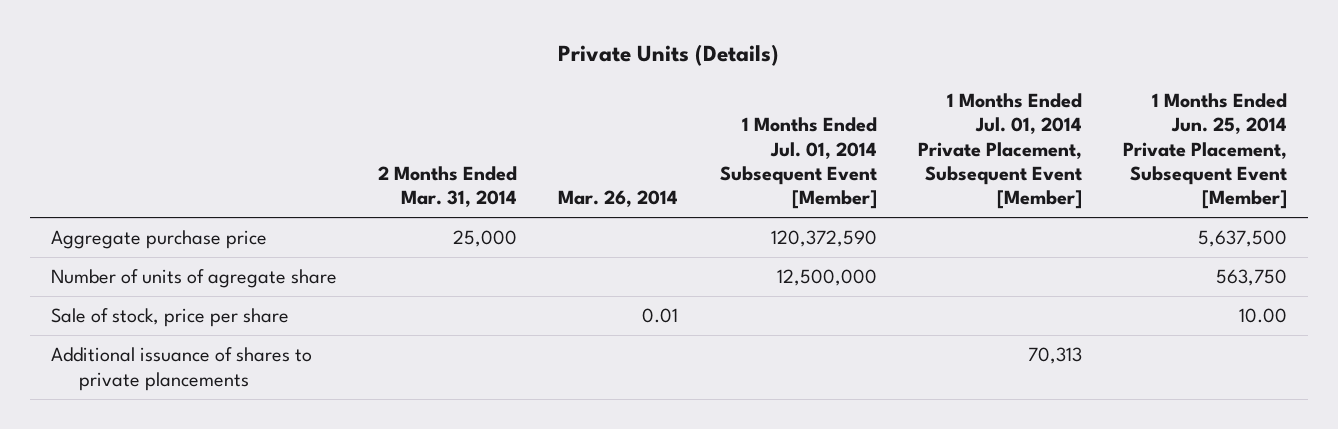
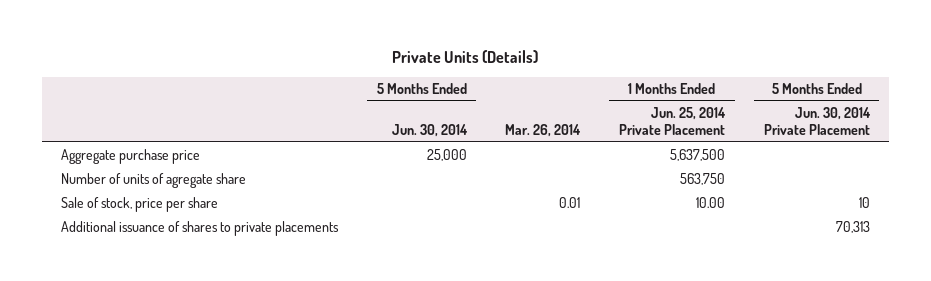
- | 2 Months Ended Mar. 31, 2014 | Mar. 26, 2014 | 1 Months Ended Jul. 01, 2014 Subsequent Event [Member] | 1 Months Ended Jul. 01, 2014 Private Placement, Subsequent Event [Member] | 1 Months Ended Jun. 25, 2014 Private Placement, Subsequent Event [Member]
+ | 5 Months Ended Jun. 30, 2014 | Mar. 26, 2014 | 1 Months Ended Jun. 25, 2014 Private Placement | 5 Months Ended Jun. 30, 2014 Private Placement
- Additional issuance of shares to private plancements | | | | 70,313 |
+ Additional issuance of shares to private placements | | | | 70,313

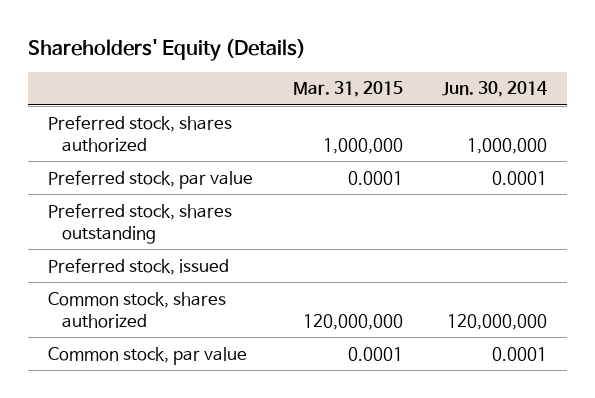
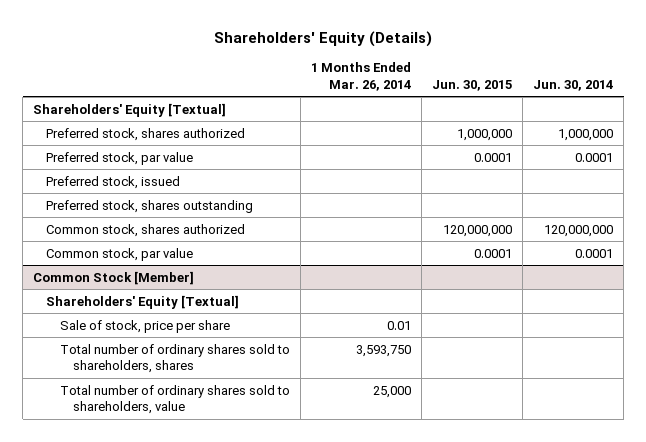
- | Mar. 31, 2015 | Jun. 30, 2014
+ | 1 Months Ended Mar. 26, 2014 | Jun. 30, 2015 | Jun. 30, 2014
+ Shareholders' Equity [Textual]
moved down: Preferred stock, shares outstanding
+ Common Stock [Member]
+ Shareholders' Equity [Textual]
+ Sale of stock, price per share | 0.01 | |
+ Total number of ordinary shares sold to shareholders, shares | 3,593,750 | |
+ Total number of ordinary shares sold to shareholders, value | 25,000 | |

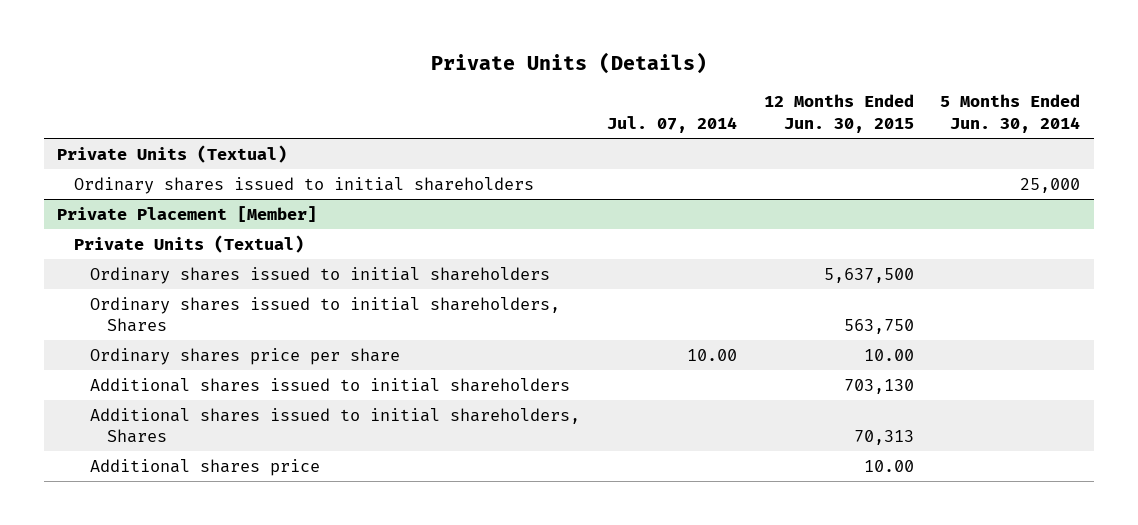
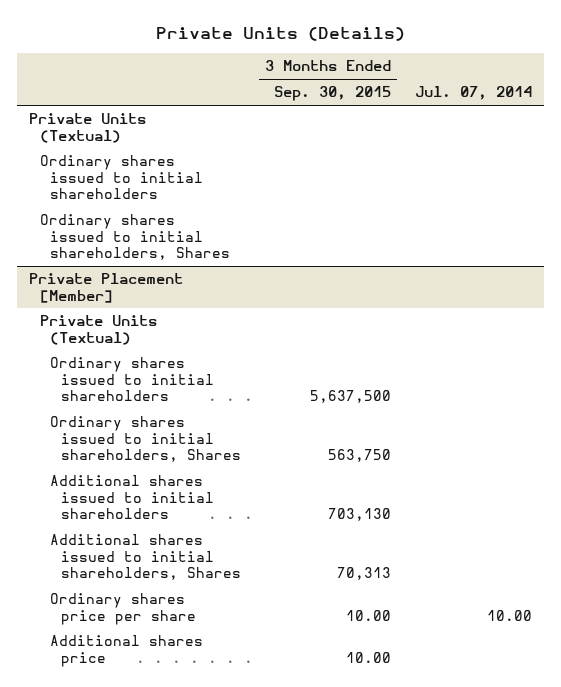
- | Jul. 07, 2014 | 12 Months Ended Jun. 30, 2015 | 5 Months Ended Jun. 30, 2014
+ | 3 Months Ended Sep. 30, 2015 | Jul. 07, 2014
+ Ordinary shares issued to initial shareholders, Shares
@ Private Placement [Member]
moved down: Ordinary shares price per share | 10.00 | 10.00

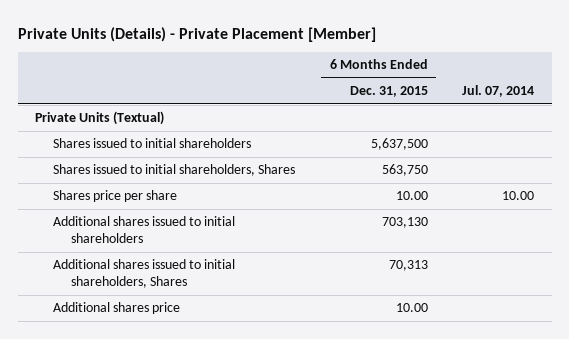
- Private Units (Details)
+ Private Units (Details) - Private Placement [Member]
- | 3 Months Ended Sep. 30, 2015 | Jul. 07, 2014
+ | 6 Months Ended Dec. 31, 2015 | Jul. 07, 2014
- Ordinary shares issued to initial shareholders
- Ordinary shares issued to initial shareholders, Shares
- Private Placement [Member]
- Private Units (Textual)
- Ordinary shares issued to initial shareholders | 5,637,500 |
- Ordinary shares issued to initial shareholders, Shares | 563,750 |
- Additional shares issued to initial shareholders | 703,130 |
- Additional shares issued to initial shareholders, Shares | 70,313 |
- Ordinary shares price per share | 10.00 | 10.00
- Additional shares price | 10.00 |
+ Shares issued to initial shareholders | 5,637,500 |
+ Shares issued to initial shareholders, Shares | 563,750 |
+ Shares price per share | 10.00 | 10.00
+ Additional shares issued to initial shareholders | 703,130 |
+ Additional shares issued to initial shareholders, Shares | 70,313 |
+ Additional shares price | 10.00 |

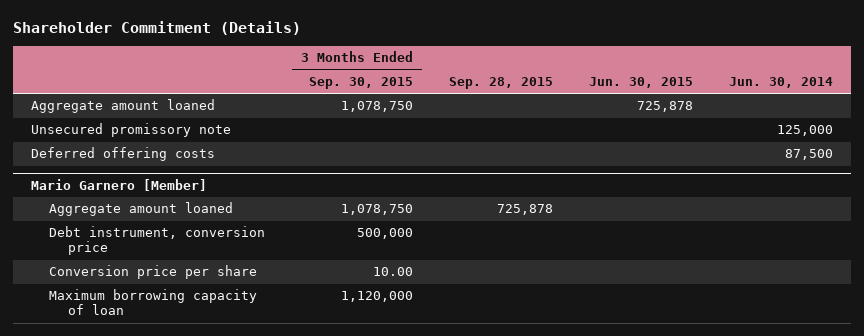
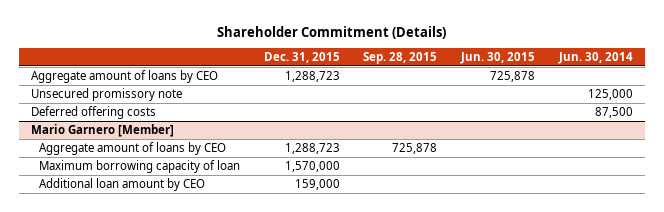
- | 3 Months Ended Sep. 30, 2015 | Sep. 28, 2015 | Jun. 30, 2015 | Jun. 30, 2014
+ | Dec. 31, 2015 | Sep. 28, 2015 | Jun. 30, 2015 | Jun. 30, 2014
- Aggregate amount loaned | 1,078,750 | | 725,878 |
+ Aggregate amount of loans by CEO | 1,288,723 | | 725,878 |
@ Mario Garnero [Member]
- Aggregate amount loaned | 1,078,750 | 725,878 | |
- Debt instrument, conversion price | 500,000 | | |
- Conversion price per share | 10.00 | | |
+ Aggregate amount of loans by CEO | 1,288,723 | 725,878 | |
+ Additional loan amount by CEO | 159,000 | | |

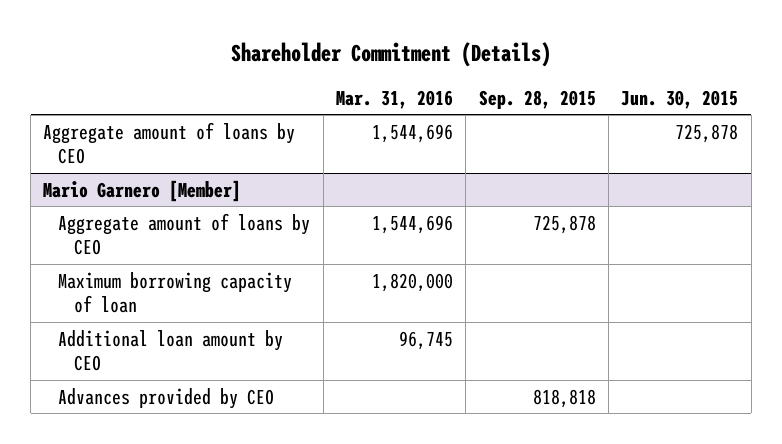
- | Dec. 31, 2015 | Sep. 28, 2015 | Jun. 30, 2015 | Jun. 30, 2014
+ | Mar. 31, 2016 | Sep. 28, 2015 | Jun. 30, 2015
- Unsecured promissory note | | | | 125,000
- Deferred offering costs | | | | 87,500
@ Mario Garnero [Member]
+ Advances provided by CEO | | 818,818 |

